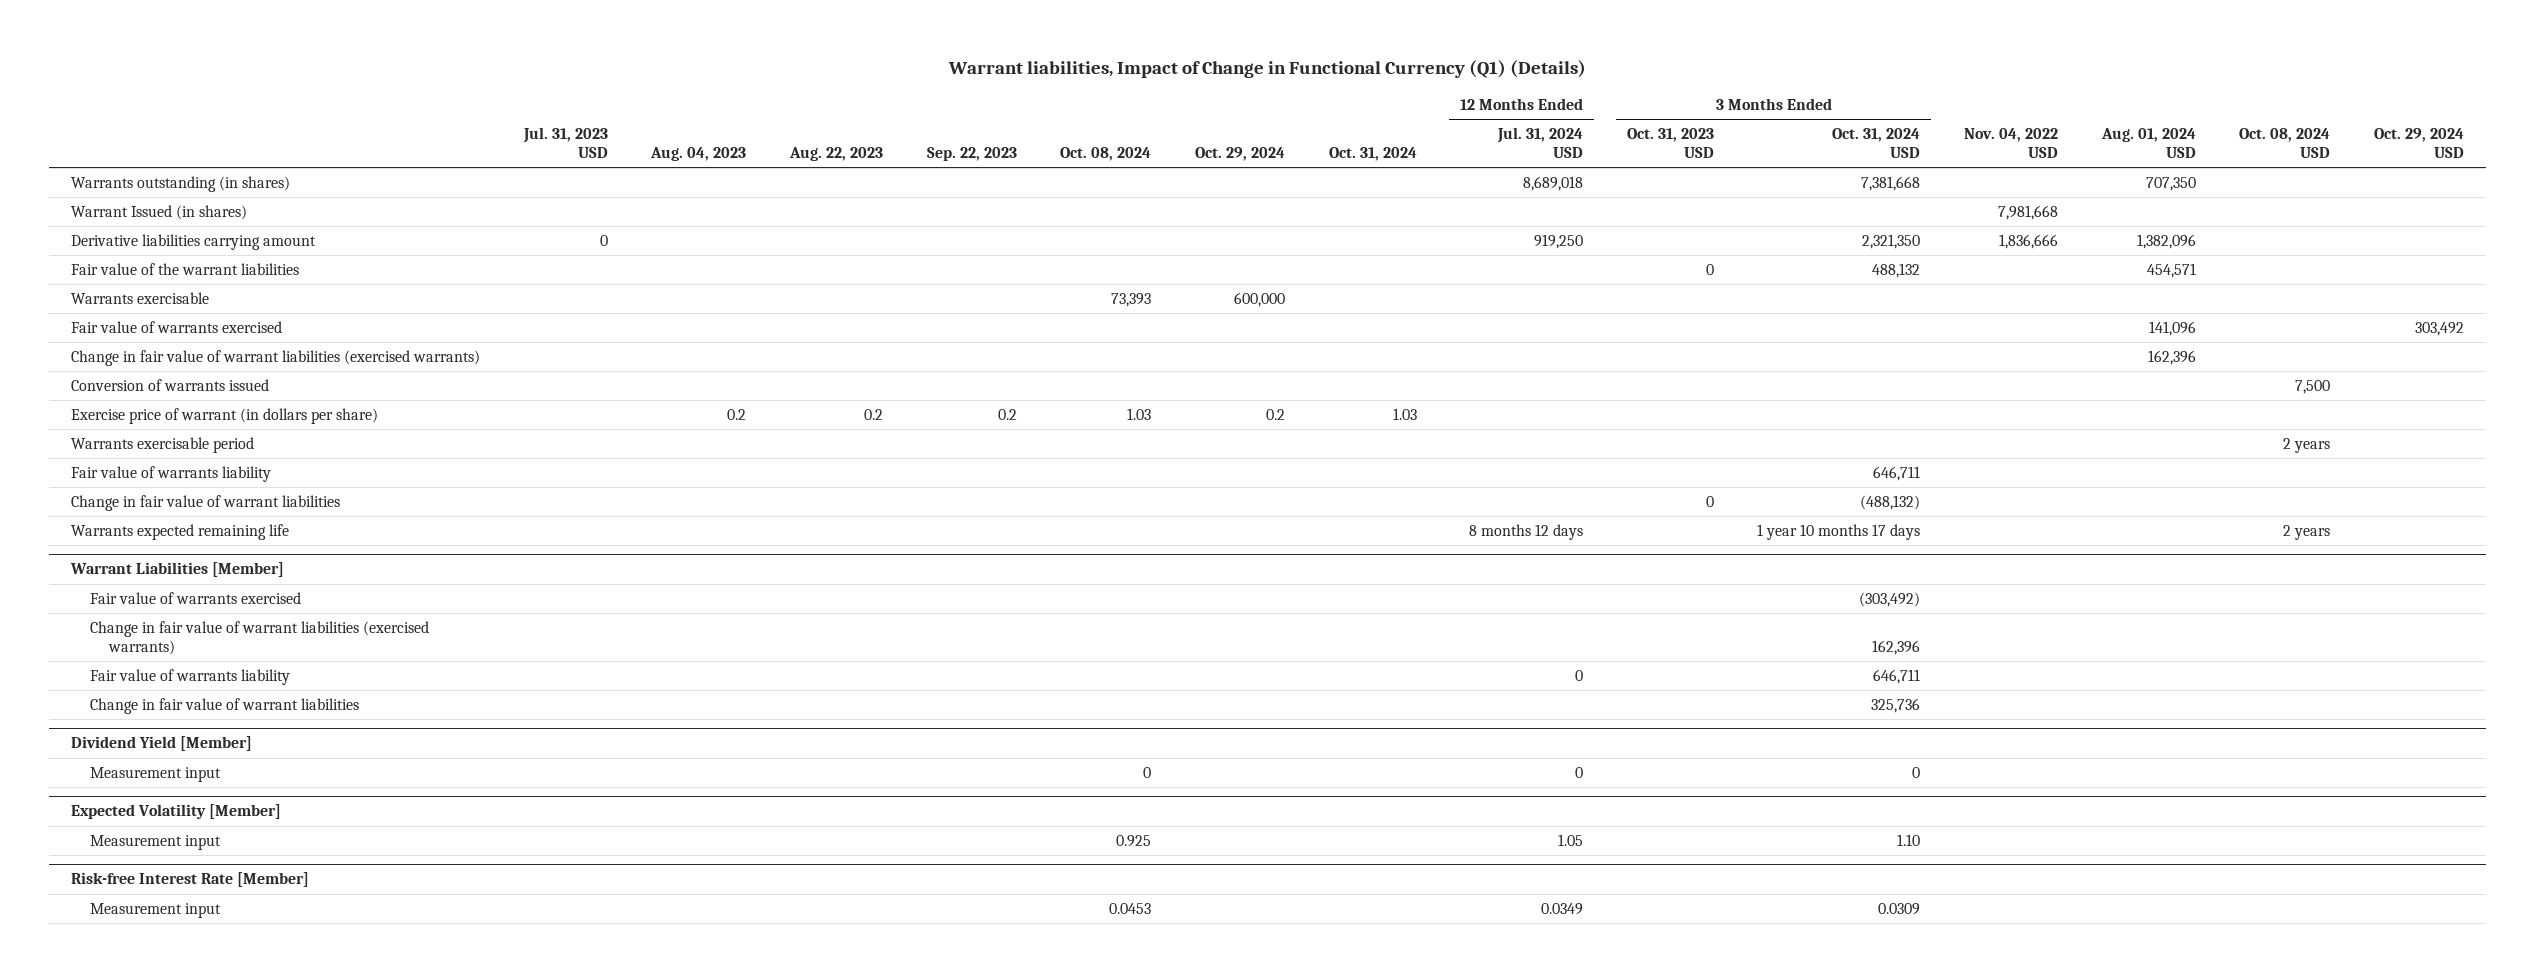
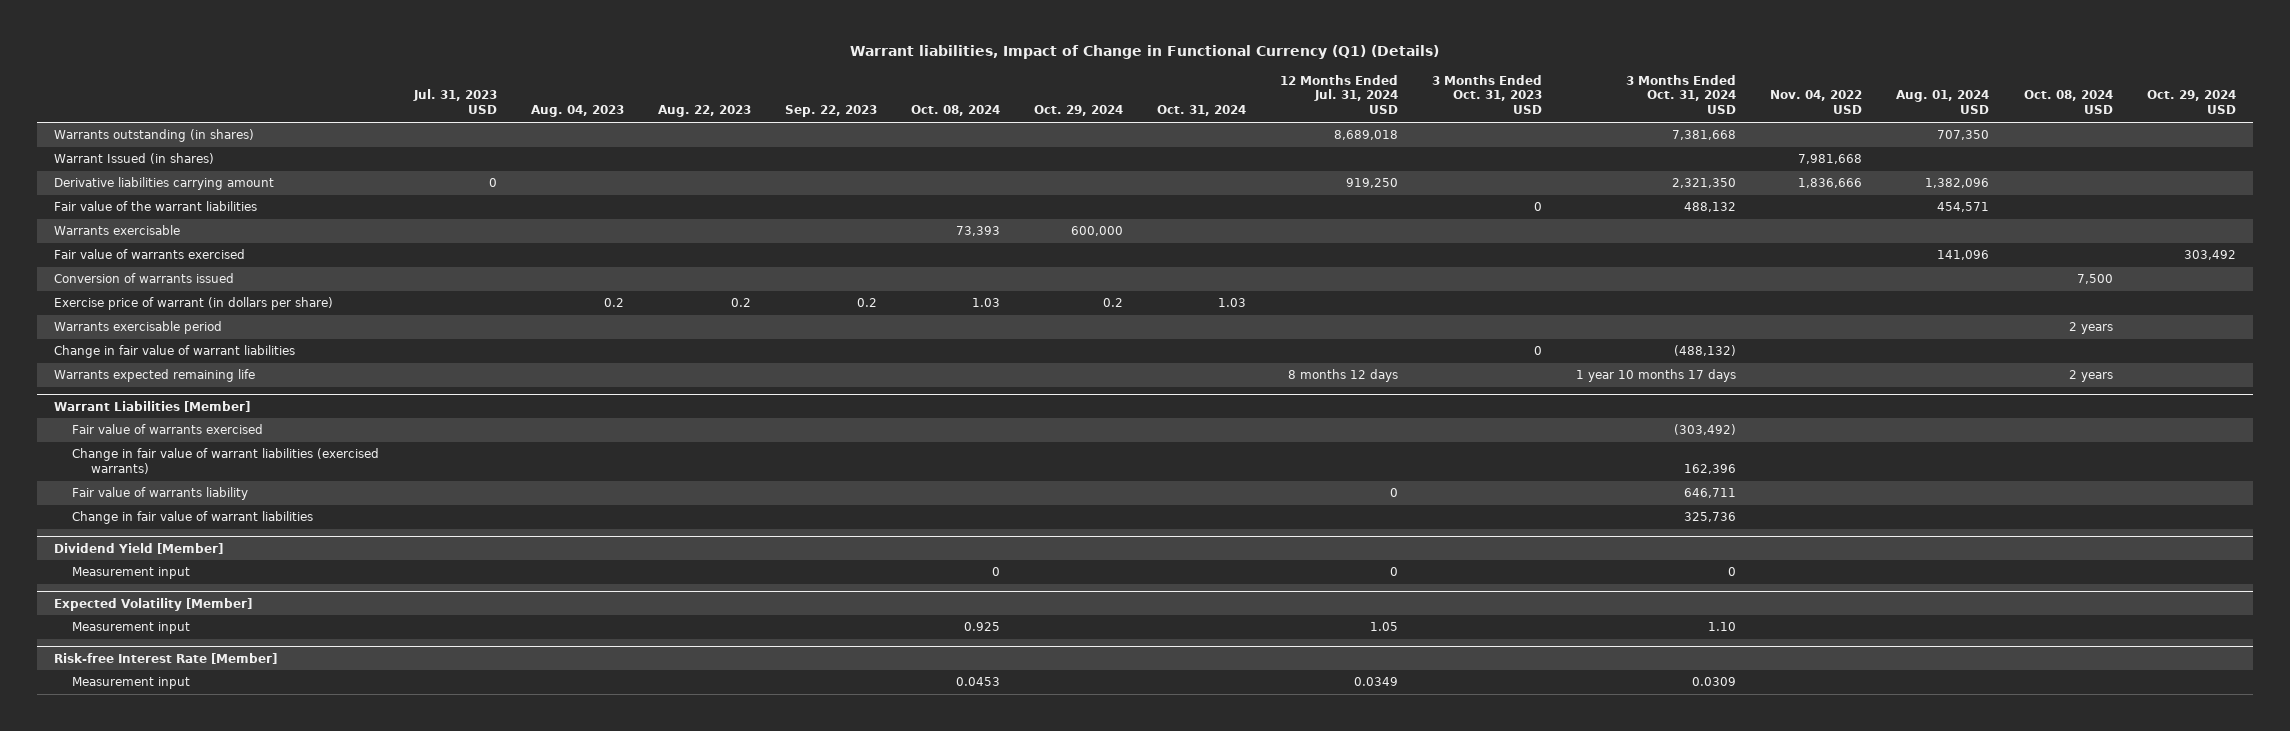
- Change in fair value of warrant liabilities (exercised warrants) | | | | | | | | | | | | 162,396 | |
- Fair value of warrants liability | | | | | | | | | | 646,711 | | | |

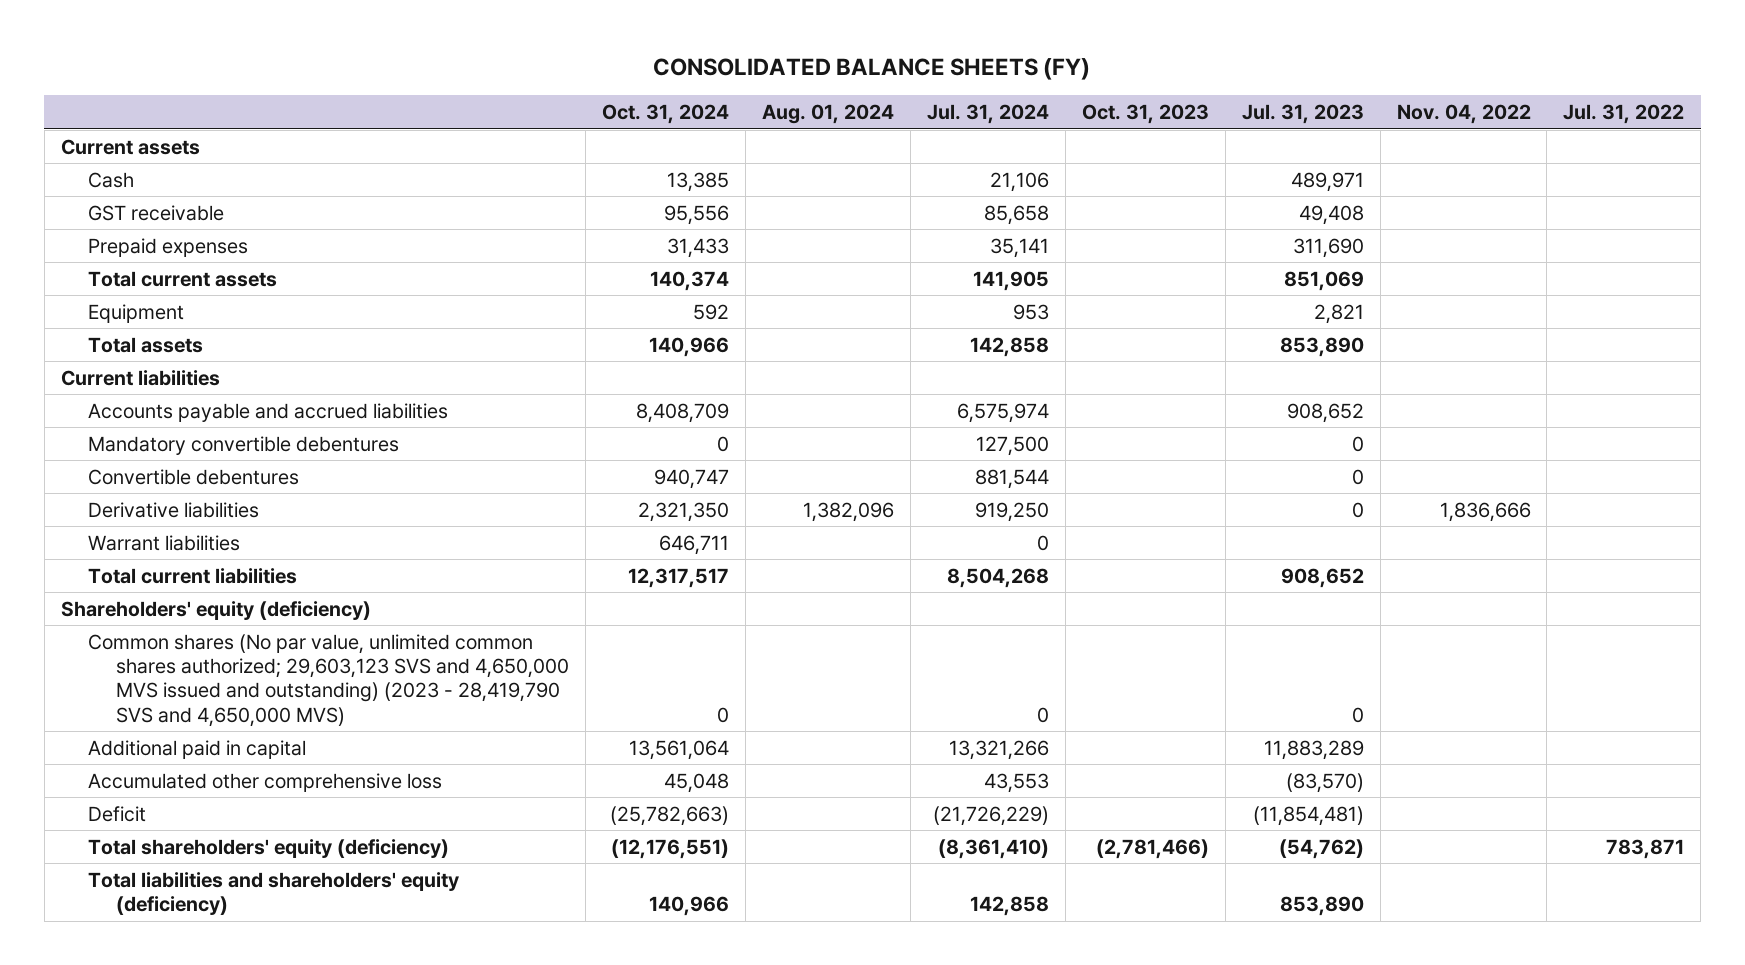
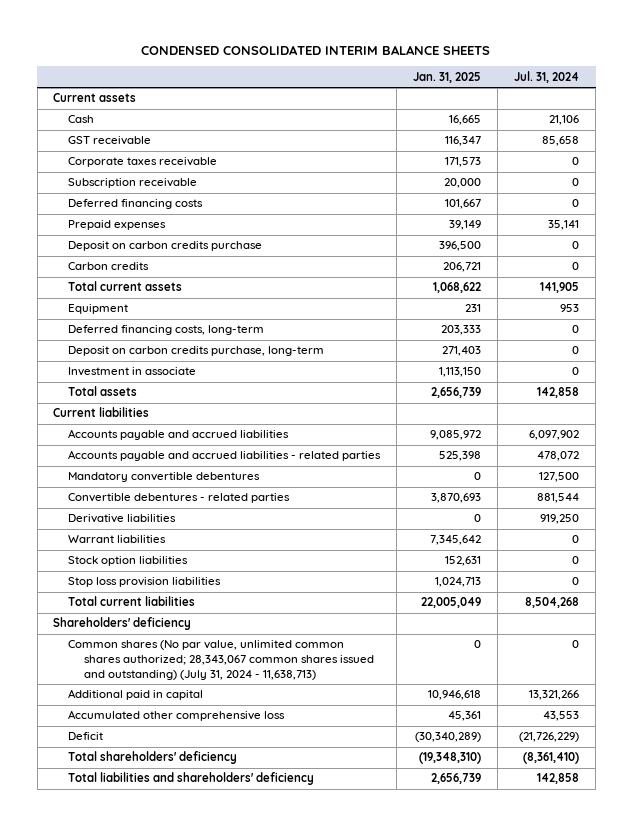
- CONSOLIDATED BALANCE SHEETS (FY)
+ CONDENSED CONSOLIDATED INTERIM BALANCE SHEETS
- | Oct. 31, 2024 | Aug. 01, 2024 | Jul. 31, 2024 | Oct. 31, 2023 | Jul. 31, 2023 | Nov. 04, 2022 | Jul. 31, 2022
+ | Jan. 31, 2025 | Jul. 31, 2024
+ Corporate taxes receivable | 171,573 | 0
+ Subscription receivable | 20,000 | 0
+ Deferred financing costs | 101,667 | 0
+ Deposit on carbon credits purchase | 396,500 | 0
+ Carbon credits | 206,721 | 0
+ Deferred financing costs, long-term | 203,333 | 0
+ Deposit on carbon credits purchase, long-term | 271,403 | 0
+ Investment in associate | 1,113,150 | 0
- Accounts payable and accrued liabilities | 8,408,709 | | 6,575,974 | | 908,652 | |
+ Accounts payable and accrued liabilities | 9,085,972 | 6,097,902
+ Accounts payable and accrued liabilities - related parties | 525,398 | 478,072
- Convertible debentures | 940,747 | | 881,544 | | 0 | |
+ Convertible debentures - related parties | 3,870,693 | 881,544
+ Stock option liabilities | 152,631 | 0
+ Stop loss provision liabilities | 1,024,713 | 0
- Shareholders' equity (deficiency)
- Common shares (No par value, unlimited common shares authorized; 29,603,123 SVS and 4,650,000 MVS issued and outstanding) (2023 - 28,419,790 SVS and 4,650,000 MVS) | 0 | | 0 | | 0 | |
+ Shareholders' deficiency
+ Common shares (No par value, unlimited common shares authorized; 28,343,067 common shares issued and outstanding) (July 31, 2024 - 11,638,713) | 0 | 0
- Total shareholders' equity (deficiency) | (12,176,551) | | (8,361,410) | (2,781,466) | (54,762) | | 783,871
- Total liabilities and shareholders' equity (deficiency) | 140,966 | | 142,858 | | 853,890 | |
+ Total shareholders' deficiency | (19,348,310) | (8,361,410)
+ Total liabilities and shareholders' deficiency | 2,656,739 | 142,858

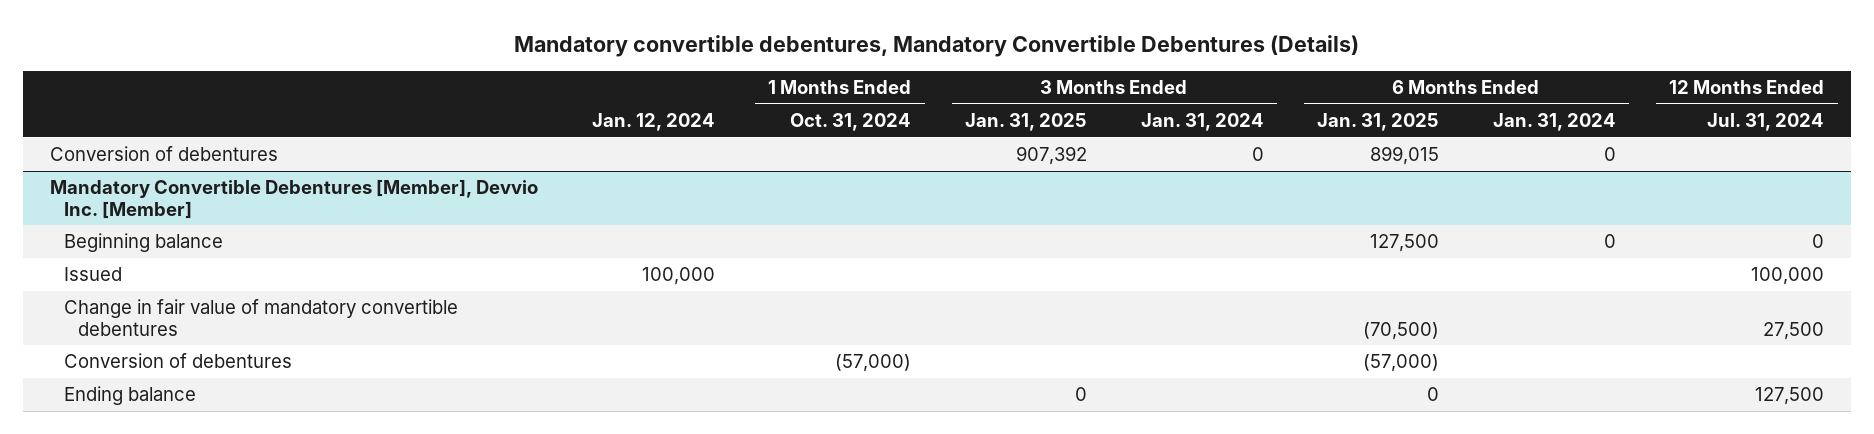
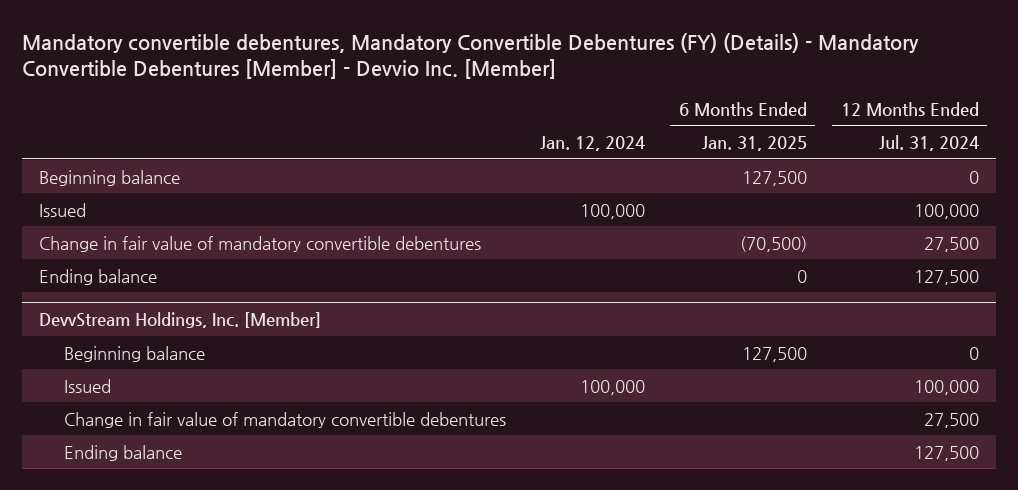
- Mandatory convertible debentures, Mandatory Convertible Debentures (Details)
+ Mandatory convertible debentures, Mandatory Convertible Debentures (FY) (Details) - Mandatory Convertible Debentures [Member] - Devvio Inc. [Member]
- | Jan. 12, 2024 | 1 Months Ended Oct. 31, 2024 | 3 Months Ended Jan. 31, 2025 | 3 Months Ended Jan. 31, 2024 | 6 Months Ended Jan. 31, 2025 | 6 Months Ended Jan. 31, 2024 | 12 Months Ended Jul. 31, 2024
+ | Jan. 12, 2024 | 6 Months Ended Jan. 31, 2025 | 12 Months Ended Jul. 31, 2024
- Conversion of debentures | | | 907,392 | 0 | 899,015 | 0 |
- Mandatory Convertible Debentures [Member], Devvio Inc. [Member]
- Conversion of debentures | | (57,000) | | | (57,000) | |
+ DevvStream Holdings, Inc. [Member]
+ Beginning balance | | 127,500 | 0
+ Issued | 100,000 | | 100,000
+ Change in fair value of mandatory convertible debentures | | | 27,500
+ Ending balance | | | 127,500

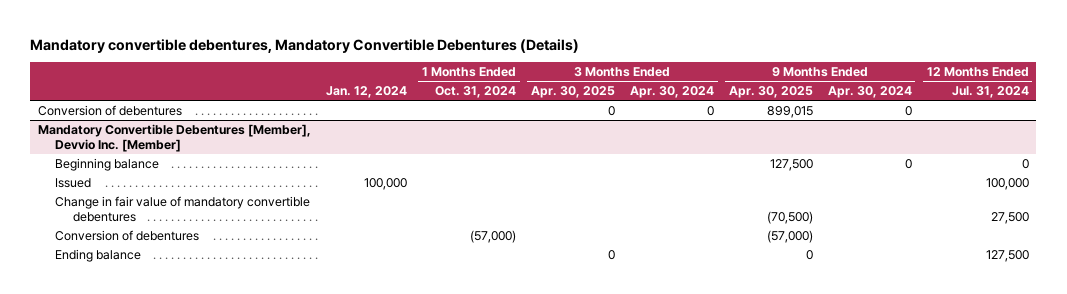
- Mandatory convertible debentures, Mandatory Convertible Debentures (FY) (Details) - Mandatory Convertible Debentures [Member] - Devvio Inc. [Member]
+ Mandatory convertible debentures, Mandatory Convertible Debentures (Details)
- | Jan. 12, 2024 | 6 Months Ended Jan. 31, 2025 | 12 Months Ended Jul. 31, 2024
+ | Jan. 12, 2024 | 1 Months Ended Oct. 31, 2024 | 3 Months Ended Apr. 30, 2025 | 3 Months Ended Apr. 30, 2024 | 9 Months Ended Apr. 30, 2025 | 9 Months Ended Apr. 30, 2024 | 12 Months Ended Jul. 31, 2024
- Beginning balance | | 127,500 | 0
- Issued | 100,000 | | 100,000
- Change in fair value of mandatory convertible debentures | | (70,500) | 27,500
- Ending balance | | 0 | 127,500
- DevvStream Holdings, Inc. [Member]
+ Conversion of debentures | | | 0 | 0 | 899,015 | 0 |
+ Mandatory Convertible Debentures [Member], Devvio Inc. [Member]
+ Conversion of debentures | | (57,000) | | | (57,000) | |

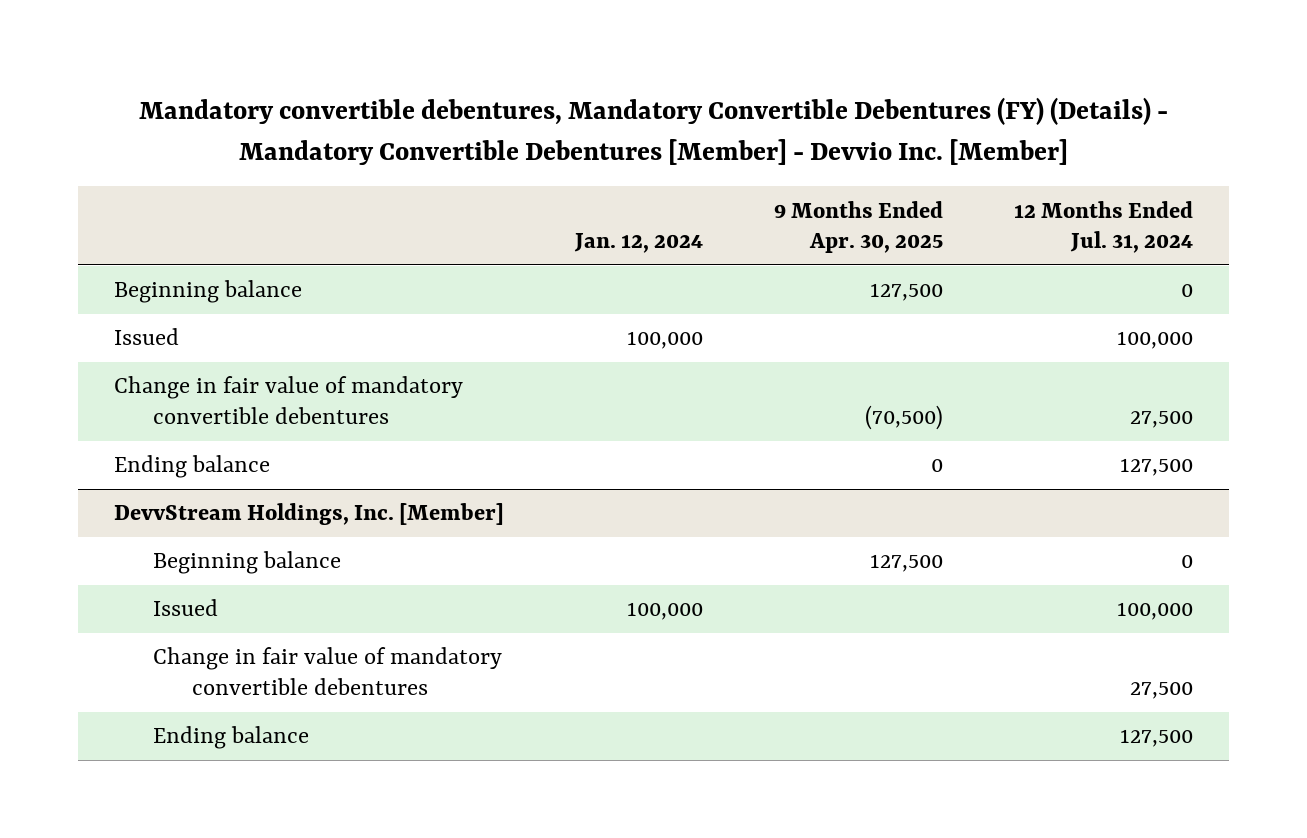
- Mandatory convertible debentures, Mandatory Convertible Debentures (Details)
+ Mandatory convertible debentures, Mandatory Convertible Debentures (FY) (Details) - Mandatory Convertible Debentures [Member] - Devvio Inc. [Member]
- | Jan. 12, 2024 | 1 Months Ended Oct. 31, 2024 | 3 Months Ended Apr. 30, 2025 | 3 Months Ended Apr. 30, 2024 | 9 Months Ended Apr. 30, 2025 | 9 Months Ended Apr. 30, 2024 | 12 Months Ended Jul. 31, 2024
+ | Jan. 12, 2024 | 9 Months Ended Apr. 30, 2025 | 12 Months Ended Jul. 31, 2024
- Conversion of debentures | | | 0 | 0 | 899,015 | 0 |
- Mandatory Convertible Debentures [Member], Devvio Inc. [Member]
- Conversion of debentures | | (57,000) | | | (57,000) | |
+ DevvStream Holdings, Inc. [Member]
+ Beginning balance | | 127,500 | 0
+ Issued | 100,000 | | 100,000
+ Change in fair value of mandatory convertible debentures | | | 27,500
+ Ending balance | | | 127,500

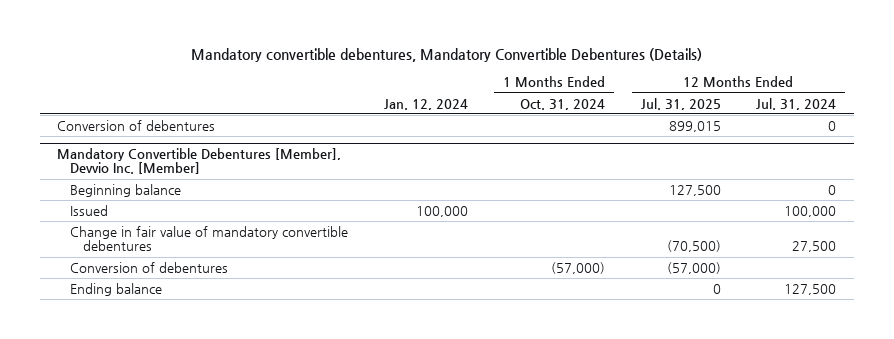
- Mandatory convertible debentures, Mandatory Convertible Debentures (FY) (Details) - Mandatory Convertible Debentures [Member] - Devvio Inc. [Member]
+ Mandatory convertible debentures, Mandatory Convertible Debentures (Details)
- | Jan. 12, 2024 | 9 Months Ended Apr. 30, 2025 | 12 Months Ended Jul. 31, 2024
+ | Jan. 12, 2024 | 1 Months Ended Oct. 31, 2024 | 12 Months Ended Jul. 31, 2025 | 12 Months Ended Jul. 31, 2024
- Beginning balance | | 127,500 | 0
- Issued | 100,000 | | 100,000
- Change in fair value of mandatory convertible debentures | | (70,500) | 27,500
- Ending balance | | 0 | 127,500
- DevvStream Holdings, Inc. [Member]
+ Conversion of debentures | | | 899,015 | 0
+ Mandatory Convertible Debentures [Member], Devvio Inc. [Member]
+ Conversion of debentures | | (57,000) | (57,000) |

